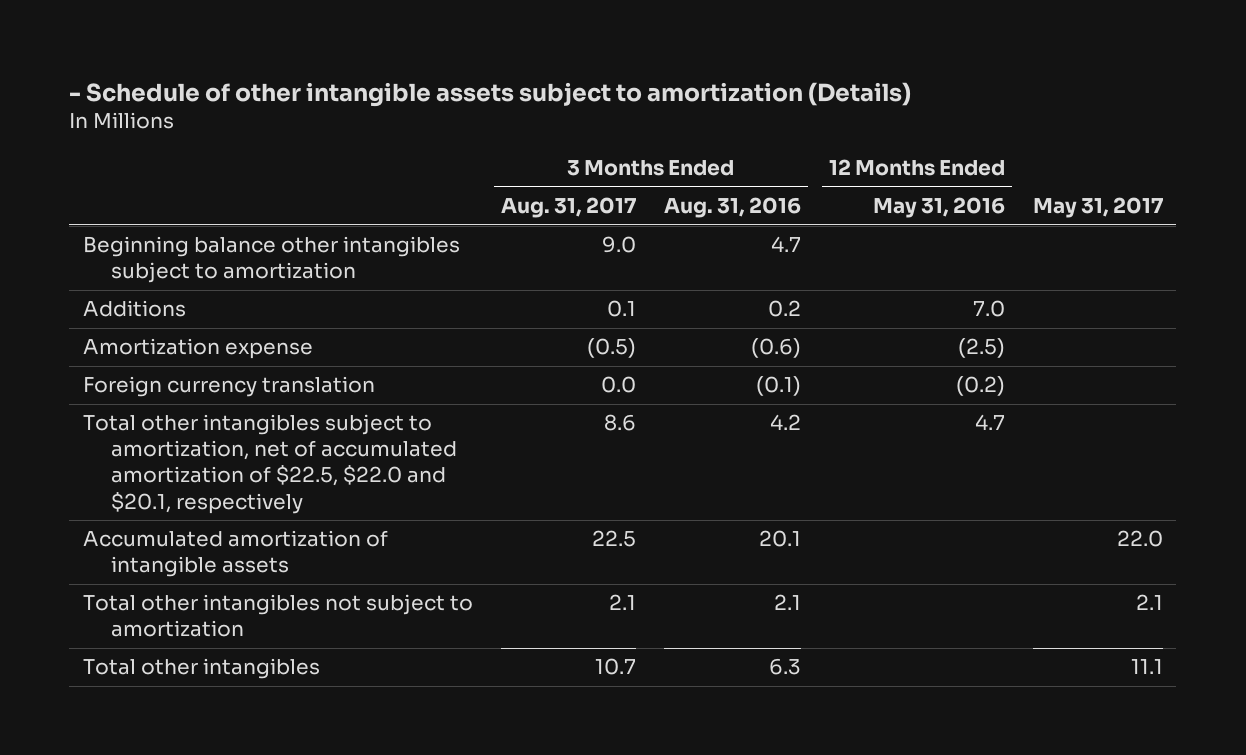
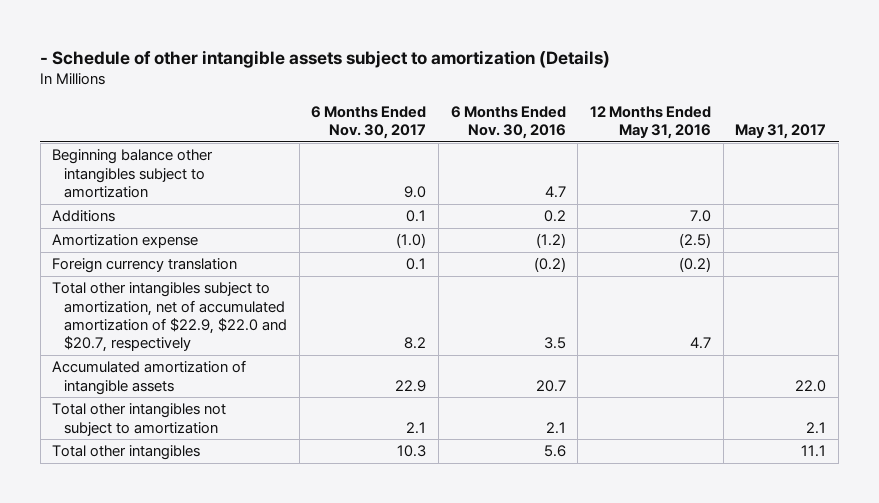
- | 3 Months Ended Aug. 31, 2017 | 3 Months Ended Aug. 31, 2016 | 12 Months Ended May 31, 2016 | May 31, 2017
+ | 6 Months Ended Nov. 30, 2017 | 6 Months Ended Nov. 30, 2016 | 12 Months Ended May 31, 2016 | May 31, 2017
- Total other intangibles subject to amortization, net of accumulated amortization of $22.5, $22.0 and $20.1, respectively | 8.6 | 4.2 | 4.7 |
+ Total other intangibles subject to amortization, net of accumulated amortization of $22.9, $22.0 and $20.7, respectively | 8.2 | 3.5 | 4.7 |

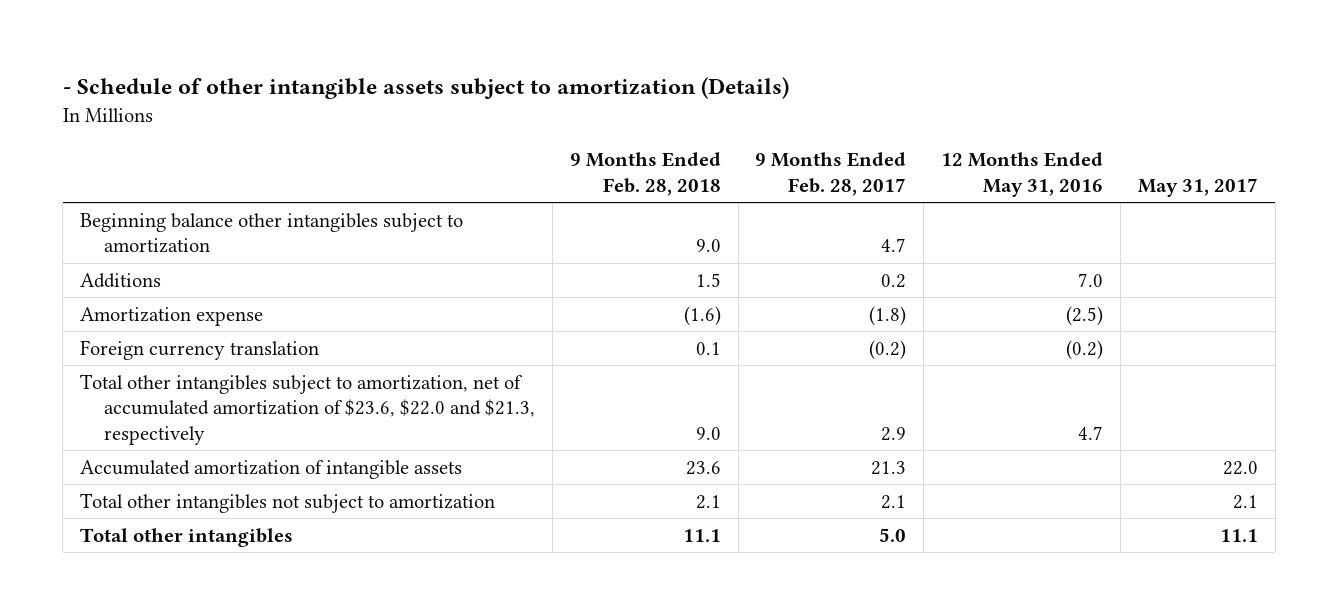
- | 6 Months Ended Nov. 30, 2017 | 6 Months Ended Nov. 30, 2016 | 12 Months Ended May 31, 2016 | May 31, 2017
+ | 9 Months Ended Feb. 28, 2018 | 9 Months Ended Feb. 28, 2017 | 12 Months Ended May 31, 2016 | May 31, 2017
- Total other intangibles subject to amortization, net of accumulated amortization of $22.9, $22.0 and $20.7, respectively | 8.2 | 3.5 | 4.7 |
+ Total other intangibles subject to amortization, net of accumulated amortization of $23.6, $22.0 and $21.3, respectively | 9.0 | 2.9 | 4.7 |

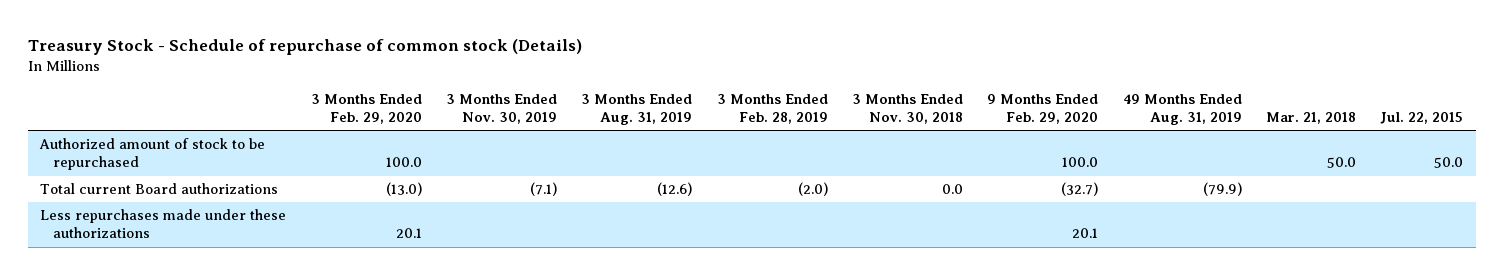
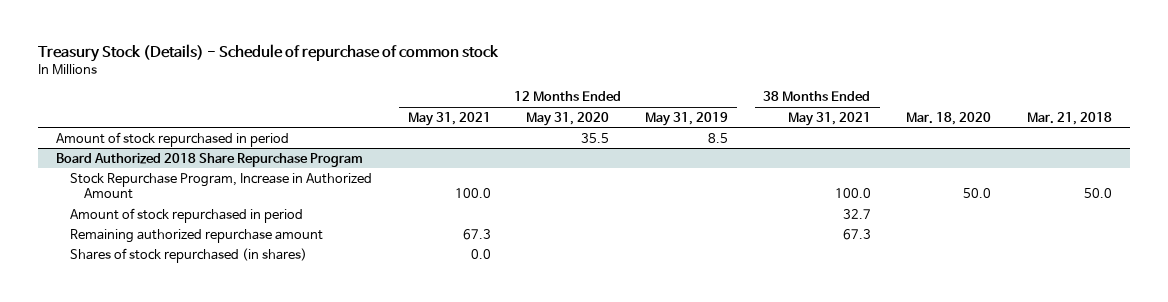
- Treasury Stock - Schedule of repurchase of common stock (Details)
+ Treasury Stock (Details) - Schedule of repurchase of common stock
- | 3 Months Ended Feb. 29, 2020 | 3 Months Ended Nov. 30, 2019 | 3 Months Ended Aug. 31, 2019 | 3 Months Ended Feb. 28, 2019 | 3 Months Ended Nov. 30, 2018 | 9 Months Ended Feb. 29, 2020 | 49 Months Ended Aug. 31, 2019 | Mar. 21, 2018 | Jul. 22, 2015
+ | 12 Months Ended May 31, 2021 | 12 Months Ended May 31, 2020 | 12 Months Ended May 31, 2019 | 38 Months Ended May 31, 2021 | Mar. 18, 2020 | Mar. 21, 2018
- Authorized amount of stock to be repurchased | 100.0 | | | | | 100.0 | | 50.0 | 50.0
- Total current Board authorizations | (13.0) | (7.1) | (12.6) | (2.0) | 0.0 | (32.7) | (79.9) | |
- Less repurchases made under these authorizations | 20.1 | | | | | 20.1 | | |
+ Amount of stock repurchased in period | | 35.5 | 8.5 | | |
+ Board Authorized 2018 Share Repurchase Program
+ Stock Repurchase Program, Increase in Authorized Amount | 100.0 | | | 100.0 | 50.0 | 50.0
+ Amount of stock repurchased in period | | | | 32.7 | |
+ Remaining authorized repurchase amount | 67.3 | | | 67.3 | |
+ Shares of stock repurchased (in shares) | 0.0 | | | | |

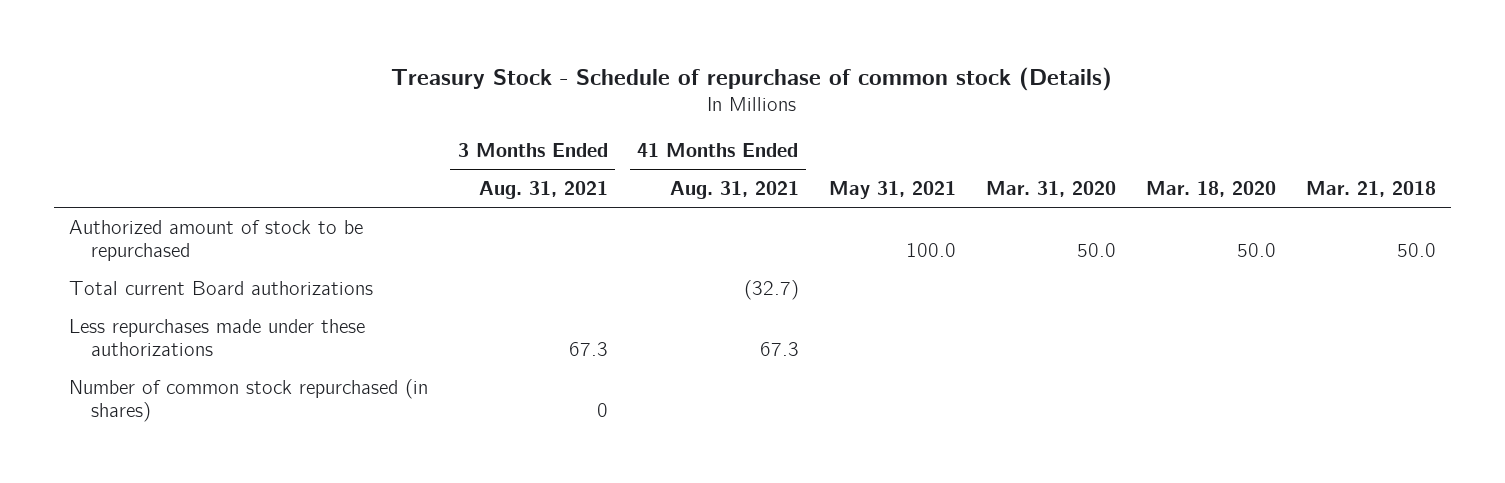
- Treasury Stock (Details) - Schedule of repurchase of common stock
+ Treasury Stock - Schedule of repurchase of common stock (Details)
- | 12 Months Ended May 31, 2021 | 12 Months Ended May 31, 2020 | 12 Months Ended May 31, 2019 | 38 Months Ended May 31, 2021 | Mar. 18, 2020 | Mar. 21, 2018
+ | 3 Months Ended Aug. 31, 2021 | 41 Months Ended Aug. 31, 2021 | May 31, 2021 | Mar. 31, 2020 | Mar. 18, 2020 | Mar. 21, 2018
- Amount of stock repurchased in period | | 35.5 | 8.5 | | |
- Board Authorized 2018 Share Repurchase Program
- Stock Repurchase Program, Increase in Authorized Amount | 100.0 | | | 100.0 | 50.0 | 50.0
- Amount of stock repurchased in period | | | | 32.7 | |
- Remaining authorized repurchase amount | 67.3 | | | 67.3 | |
- Shares of stock repurchased (in shares) | 0.0 | | | | |
+ Authorized amount of stock to be repurchased | | | 100.0 | 50.0 | 50.0 | 50.0
+ Total current Board authorizations | | (32.7) | | | |
+ Less repurchases made under these authorizations | 67.3 | 67.3 | | | |
+ Number of common stock repurchased (in shares) | 0 | | | | |

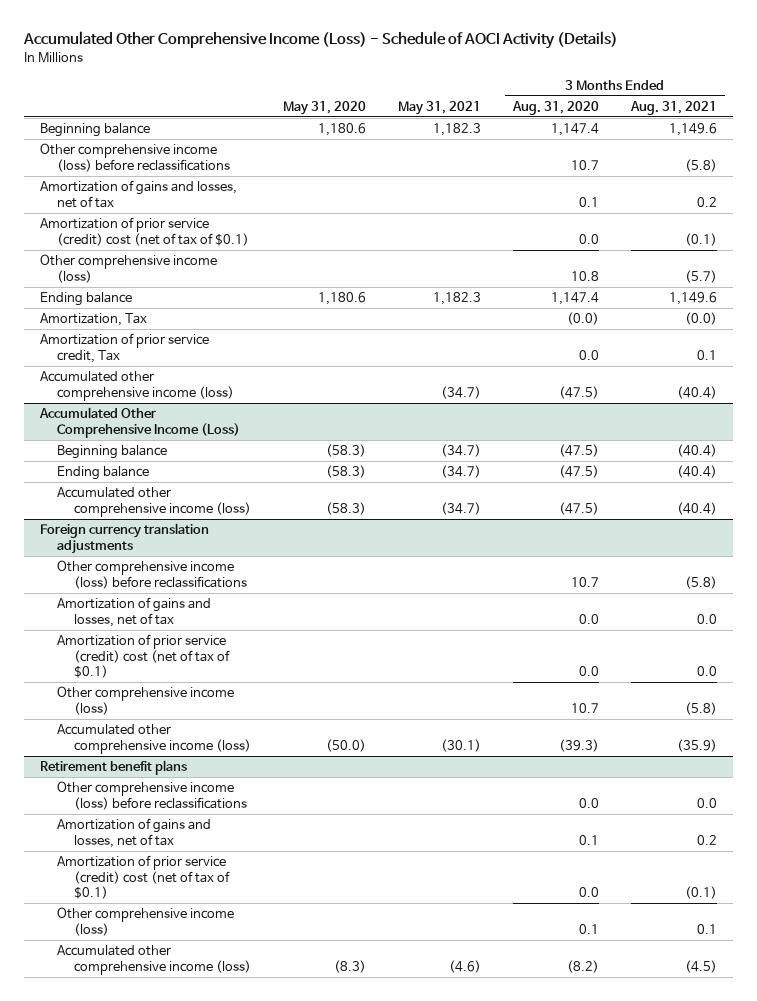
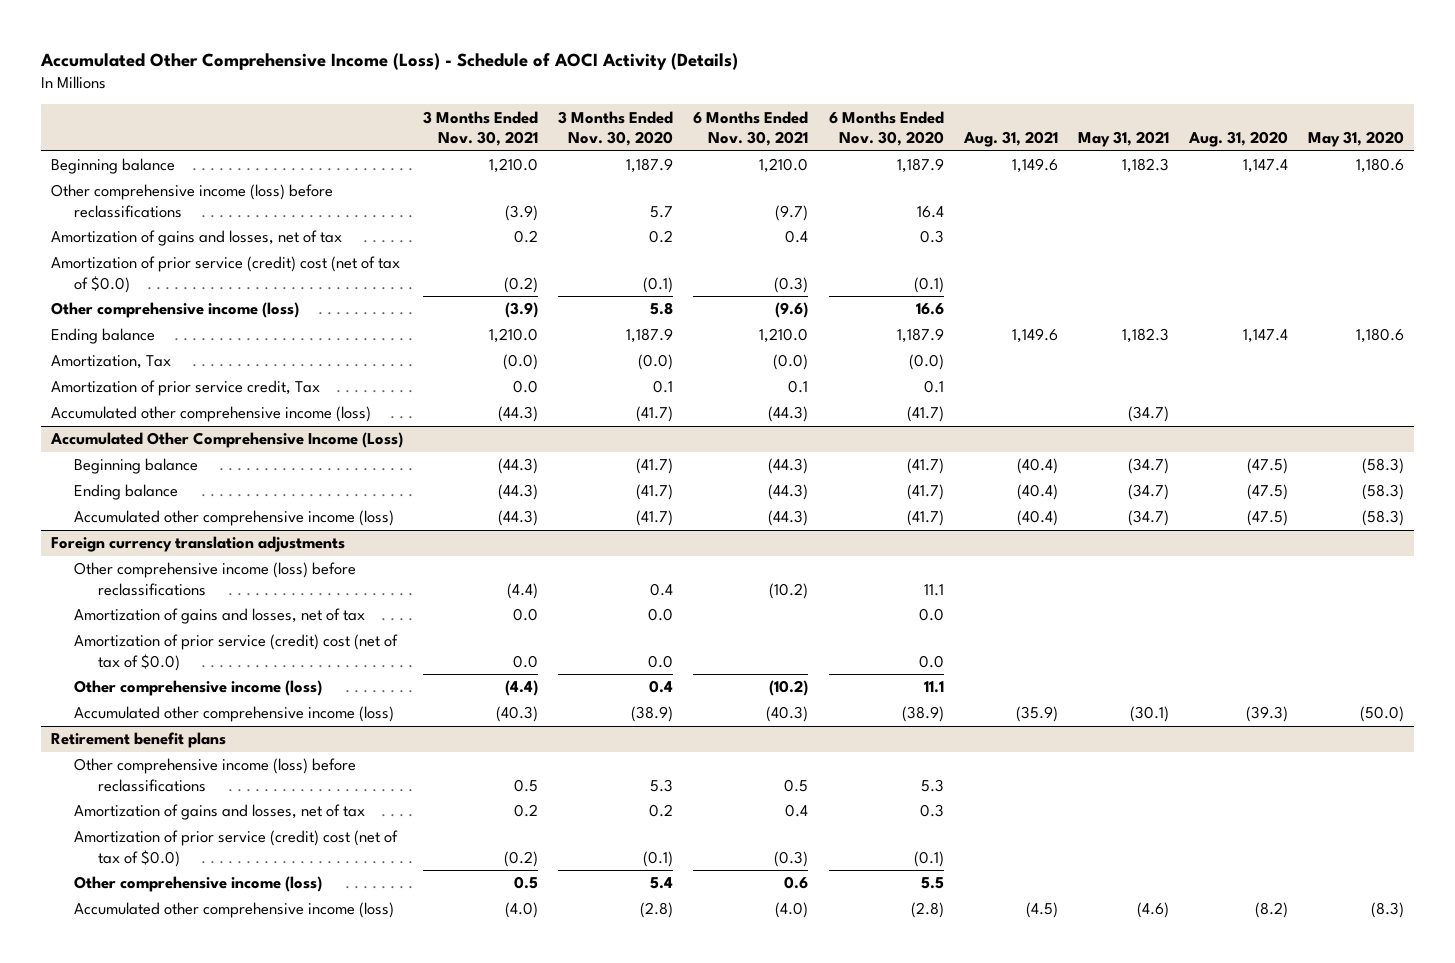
- | May 31, 2020 | May 31, 2021 | 3 Months Ended Aug. 31, 2020 | 3 Months Ended Aug. 31, 2021
+ | 3 Months Ended Nov. 30, 2021 | 3 Months Ended Nov. 30, 2020 | 6 Months Ended Nov. 30, 2021 | 6 Months Ended Nov. 30, 2020 | Aug. 31, 2021 | May 31, 2021 | Aug. 31, 2020 | May 31, 2020
- Amortization of prior service (credit) cost (net of tax of $0.1) | | | 0.0 | (0.1)
+ Amortization of prior service (credit) cost (net of tax of $0.0) | (0.2) | (0.1) | (0.3) | (0.1) | | | |
@ Foreign currency translation adjustments
- Amortization of prior service (credit) cost (net of tax of $0.1) | | | 0.0 | 0.0
+ Amortization of prior service (credit) cost (net of tax of $0.0) | 0.0 | 0.0 | | 0.0 | | | |
@ Retirement benefit plans
- Amortization of prior service (credit) cost (net of tax of $0.1) | | | 0.0 | (0.1)
+ Amortization of prior service (credit) cost (net of tax of $0.0) | (0.2) | (0.1) | (0.3) | (0.1) | | | |

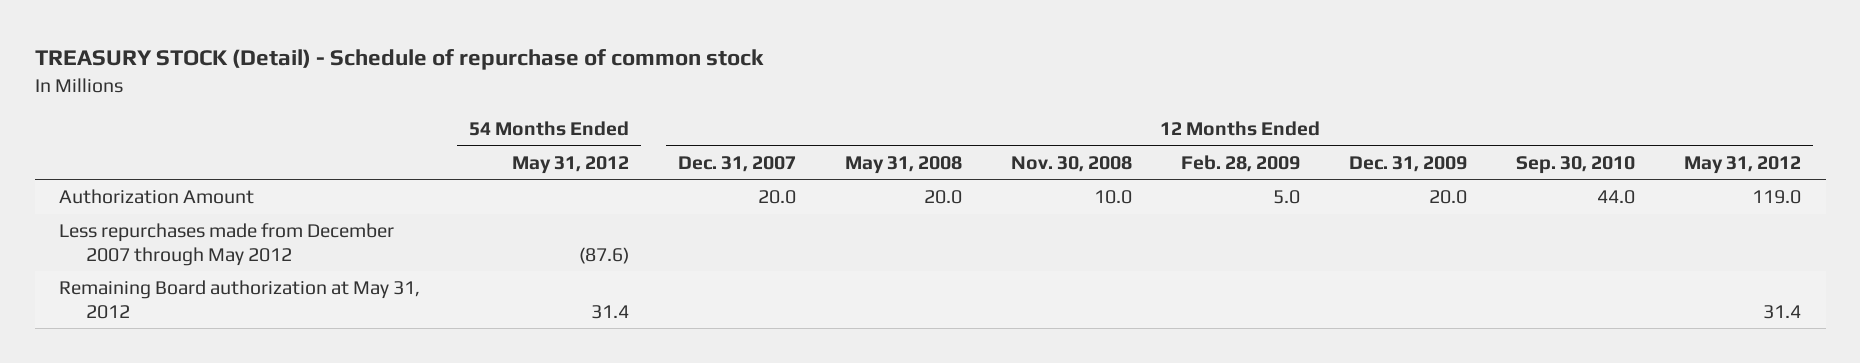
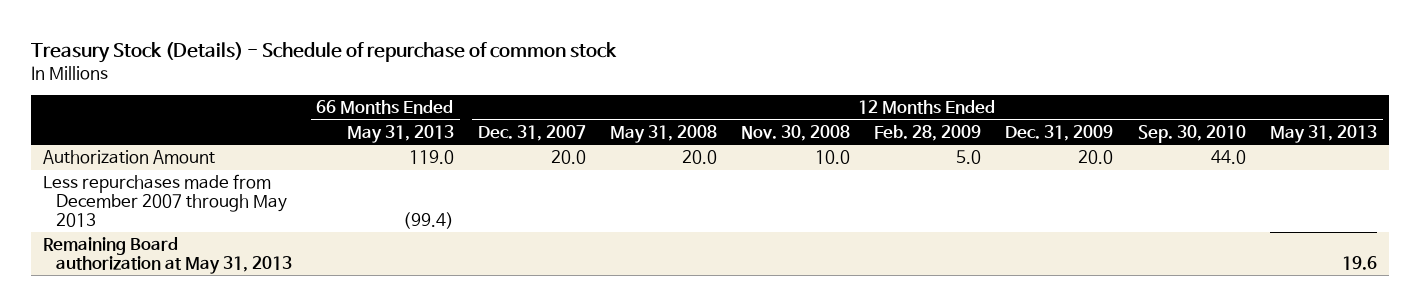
- TREASURY STOCK (Detail) - Schedule of repurchase of common stock
+ Treasury Stock (Details) - Schedule of repurchase of common stock
- | 54 Months Ended May 31, 2012 | 12 Months Ended Dec. 31, 2007 | 12 Months Ended May 31, 2008 | 12 Months Ended Nov. 30, 2008 | 12 Months Ended Feb. 28, 2009 | 12 Months Ended Dec. 31, 2009 | 12 Months Ended Sep. 30, 2010 | 12 Months Ended May 31, 2012
+ | 66 Months Ended May 31, 2013 | 12 Months Ended Dec. 31, 2007 | 12 Months Ended May 31, 2008 | 12 Months Ended Nov. 30, 2008 | 12 Months Ended Feb. 28, 2009 | 12 Months Ended Dec. 31, 2009 | 12 Months Ended Sep. 30, 2010 | 12 Months Ended May 31, 2013
- Less repurchases made from December 2007 through May 2012 | (87.6) | | | | | | |
- Remaining Board authorization at May 31, 2012 | 31.4 | | | | | | | 31.4
+ Less repurchases made from December 2007 through May 2013 | (99.4) | | | | | | |
+ Remaining Board authorization at May 31, 2013 | | | | | | | | 19.6

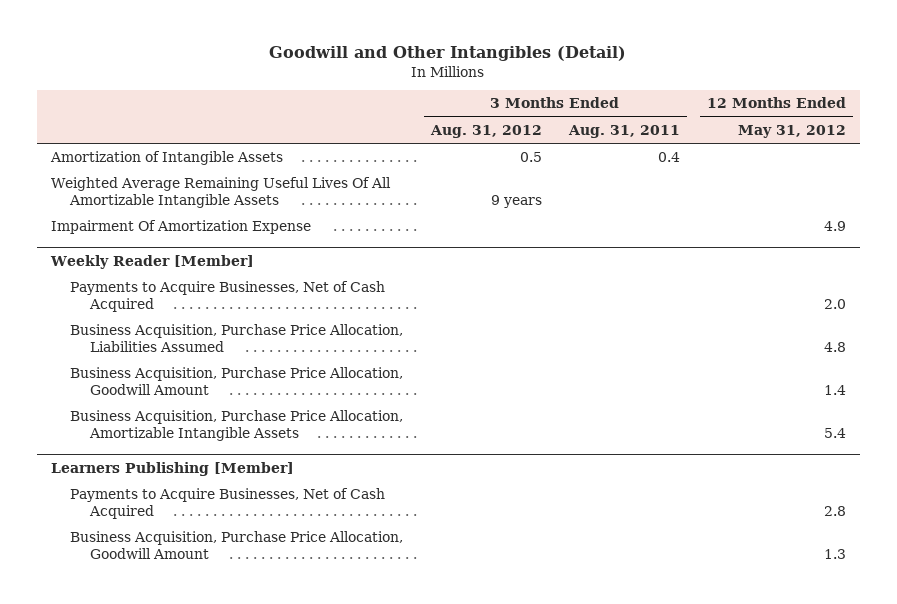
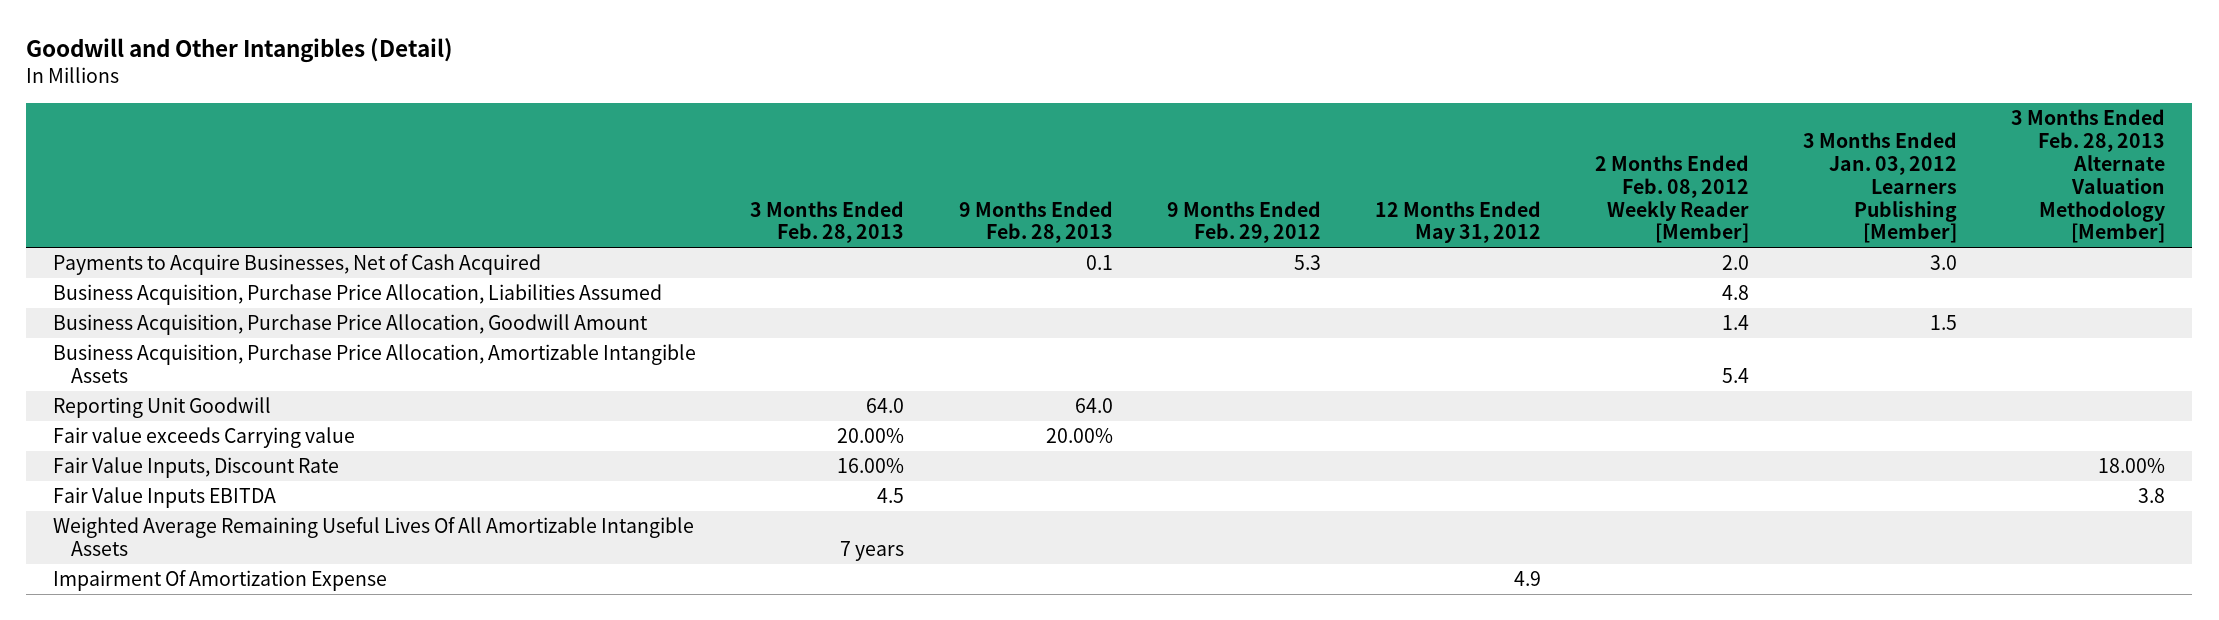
- | 3 Months Ended Aug. 31, 2012 | 3 Months Ended Aug. 31, 2011 | 12 Months Ended May 31, 2012
+ | 3 Months Ended Feb. 28, 2013 | 9 Months Ended Feb. 28, 2013 | 9 Months Ended Feb. 29, 2012 | 12 Months Ended May 31, 2012 | 2 Months Ended Feb. 08, 2012 Weekly Reader [Member] | 3 Months Ended Jan. 03, 2012 Learners Publishing [Member] | 3 Months Ended Feb. 28, 2013 Alternate Valuation Methodology [Member]
- Amortization of Intangible Assets | 0.5 | 0.4 |
+ Payments to Acquire Businesses, Net of Cash Acquired | | 0.1 | 5.3 | | 2.0 | 3.0 |
+ Business Acquisition, Purchase Price Allocation, Liabilities Assumed | | | | | 4.8 | |
+ Business Acquisition, Purchase Price Allocation, Goodwill Amount | | | | | 1.4 | 1.5 |
+ Business Acquisition, Purchase Price Allocation, Amortizable Intangible Assets | | | | | 5.4 | |
+ Reporting Unit Goodwill | 64.0 | 64.0 | | | | |
+ Fair value exceeds Carrying value | 20.00% | 20.00% | | | | |
+ Fair Value Inputs, Discount Rate | 16.00% | | | | | | 18.00%
+ Fair Value Inputs EBITDA | 4.5 | | | | | | 3.8
- Weekly Reader [Member]
- Payments to Acquire Businesses, Net of Cash Acquired | | | 2.0
- Business Acquisition, Purchase Price Allocation, Liabilities Assumed | | | 4.8
- Business Acquisition, Purchase Price Allocation, Goodwill Amount | | | 1.4
- Business Acquisition, Purchase Price Allocation, Amortizable Intangible Assets | | | 5.4
- Learners Publishing [Member]
- Payments to Acquire Businesses, Net of Cash Acquired | | | 2.8
- Business Acquisition, Purchase Price Allocation, Goodwill Amount | | | 1.3

